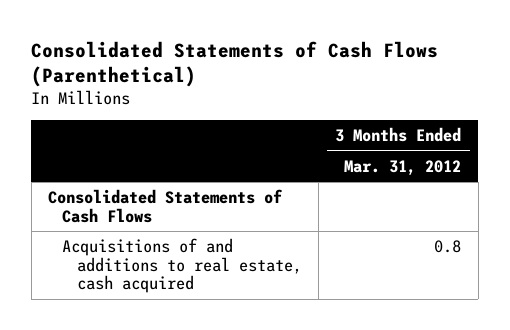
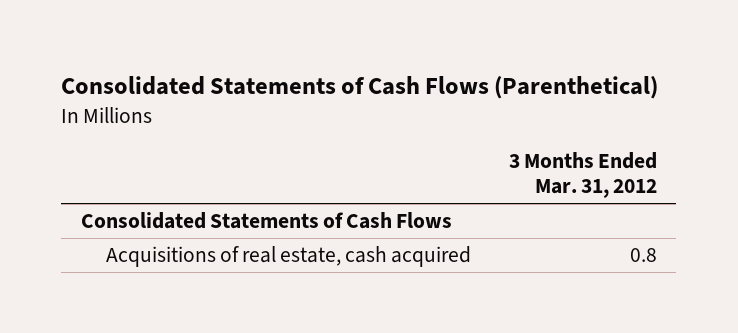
- Acquisitions of and additions to real estate, cash acquired | 0.8
+ Acquisitions of real estate, cash acquired | 0.8

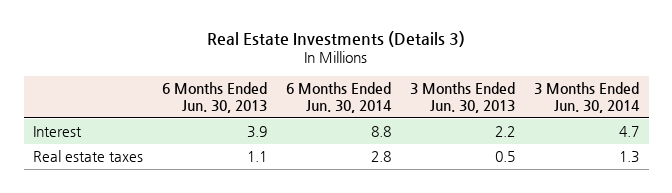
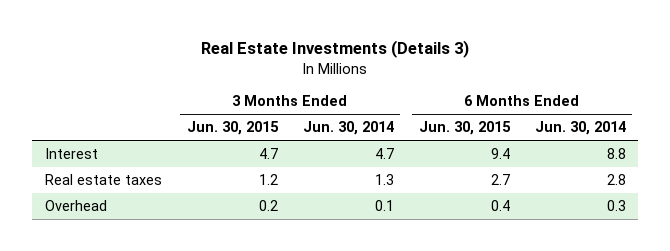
- | 6 Months Ended Jun. 30, 2013 | 6 Months Ended Jun. 30, 2014 | 3 Months Ended Jun. 30, 2013 | 3 Months Ended Jun. 30, 2014
+ | 3 Months Ended Jun. 30, 2015 | 3 Months Ended Jun. 30, 2014 | 6 Months Ended Jun. 30, 2015 | 6 Months Ended Jun. 30, 2014
+ Overhead | 0.2 | 0.1 | 0.4 | 0.3

